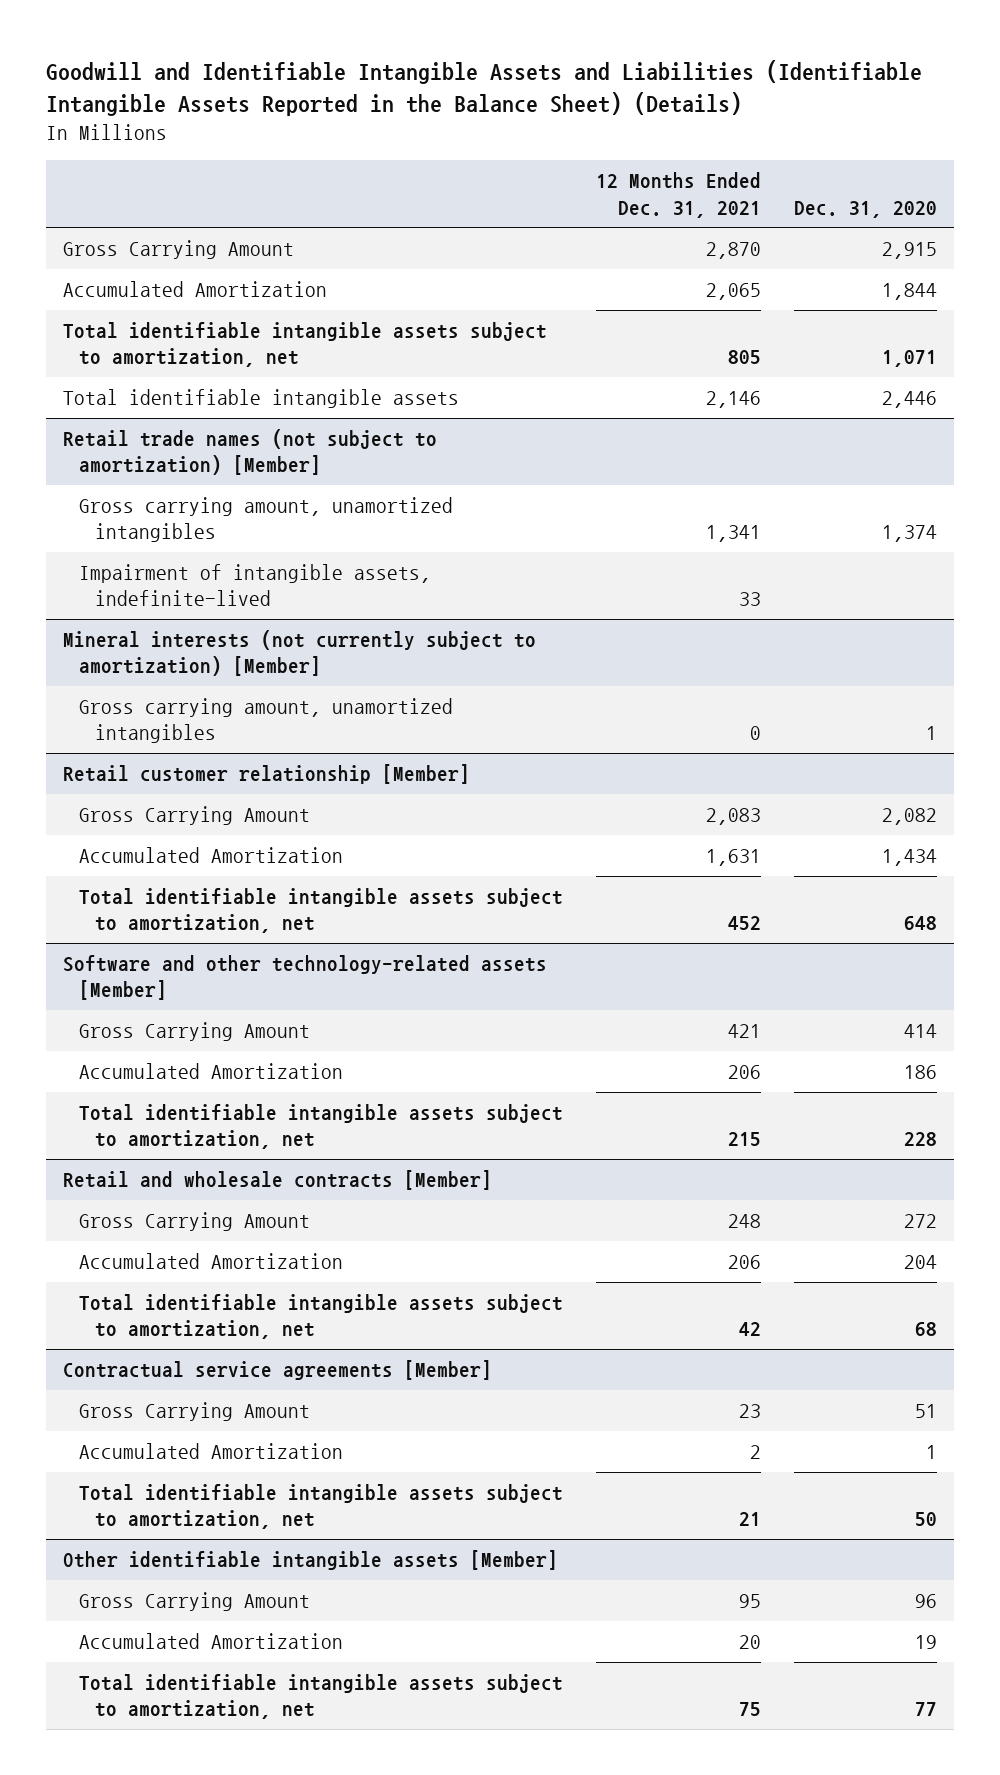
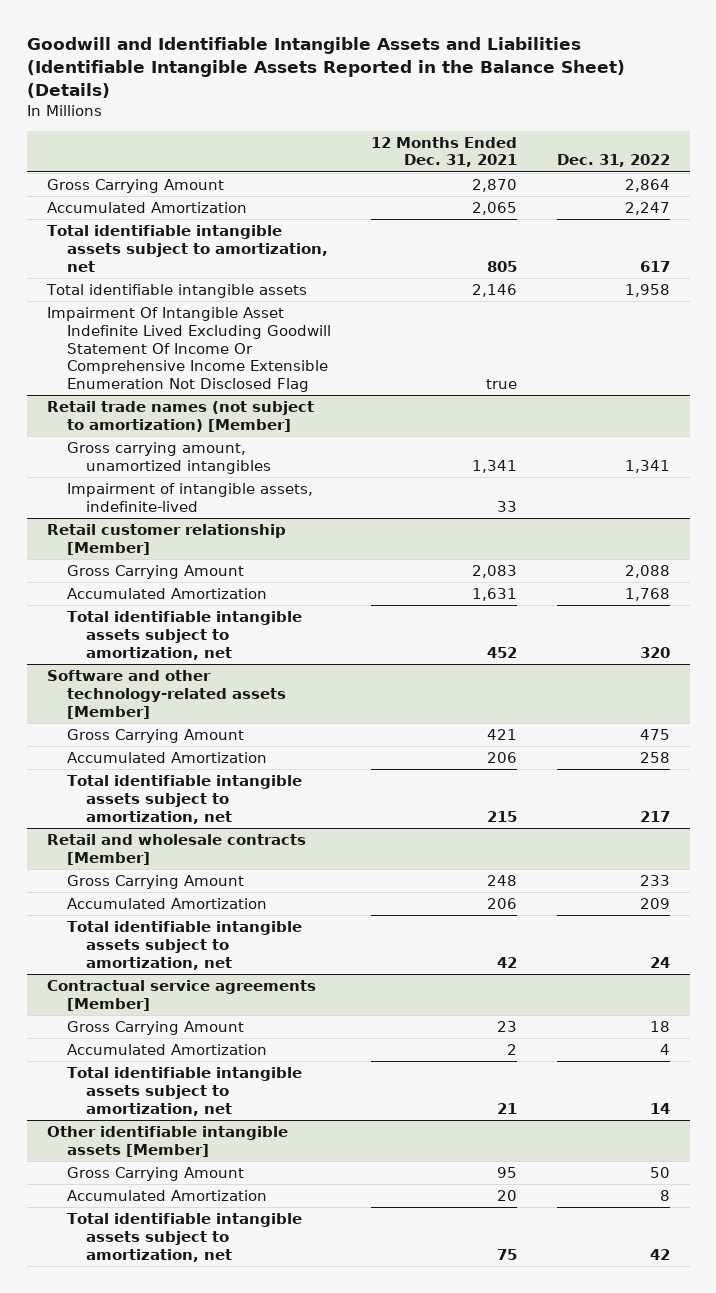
- | 12 Months Ended Dec. 31, 2021 | Dec. 31, 2020
+ | 12 Months Ended Dec. 31, 2021 | Dec. 31, 2022
+ Impairment Of Intangible Asset Indefinite Lived Excluding Goodwill Statement Of Income Or Comprehensive Income Extensible Enumeration Not Disclosed Flag | true |
- Mineral interests (not currently subject to amortization) [Member]
- Gross carrying amount, unamortized intangibles | 0 | 1

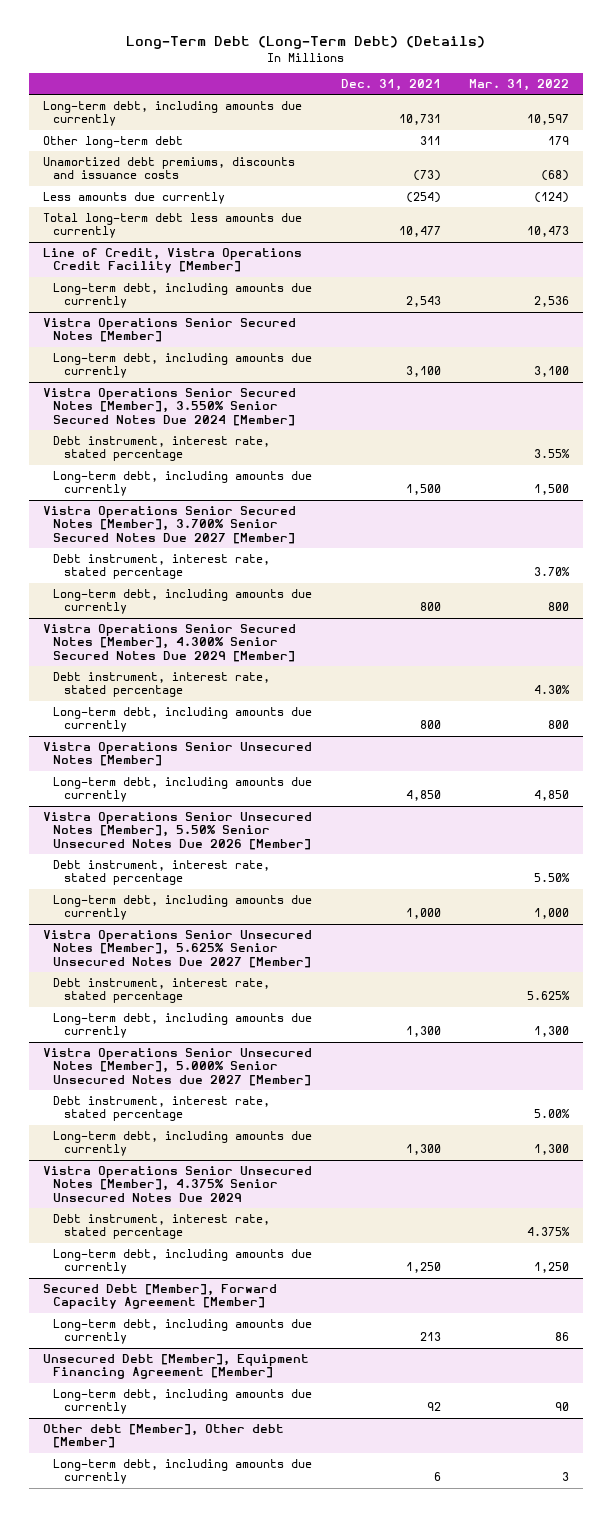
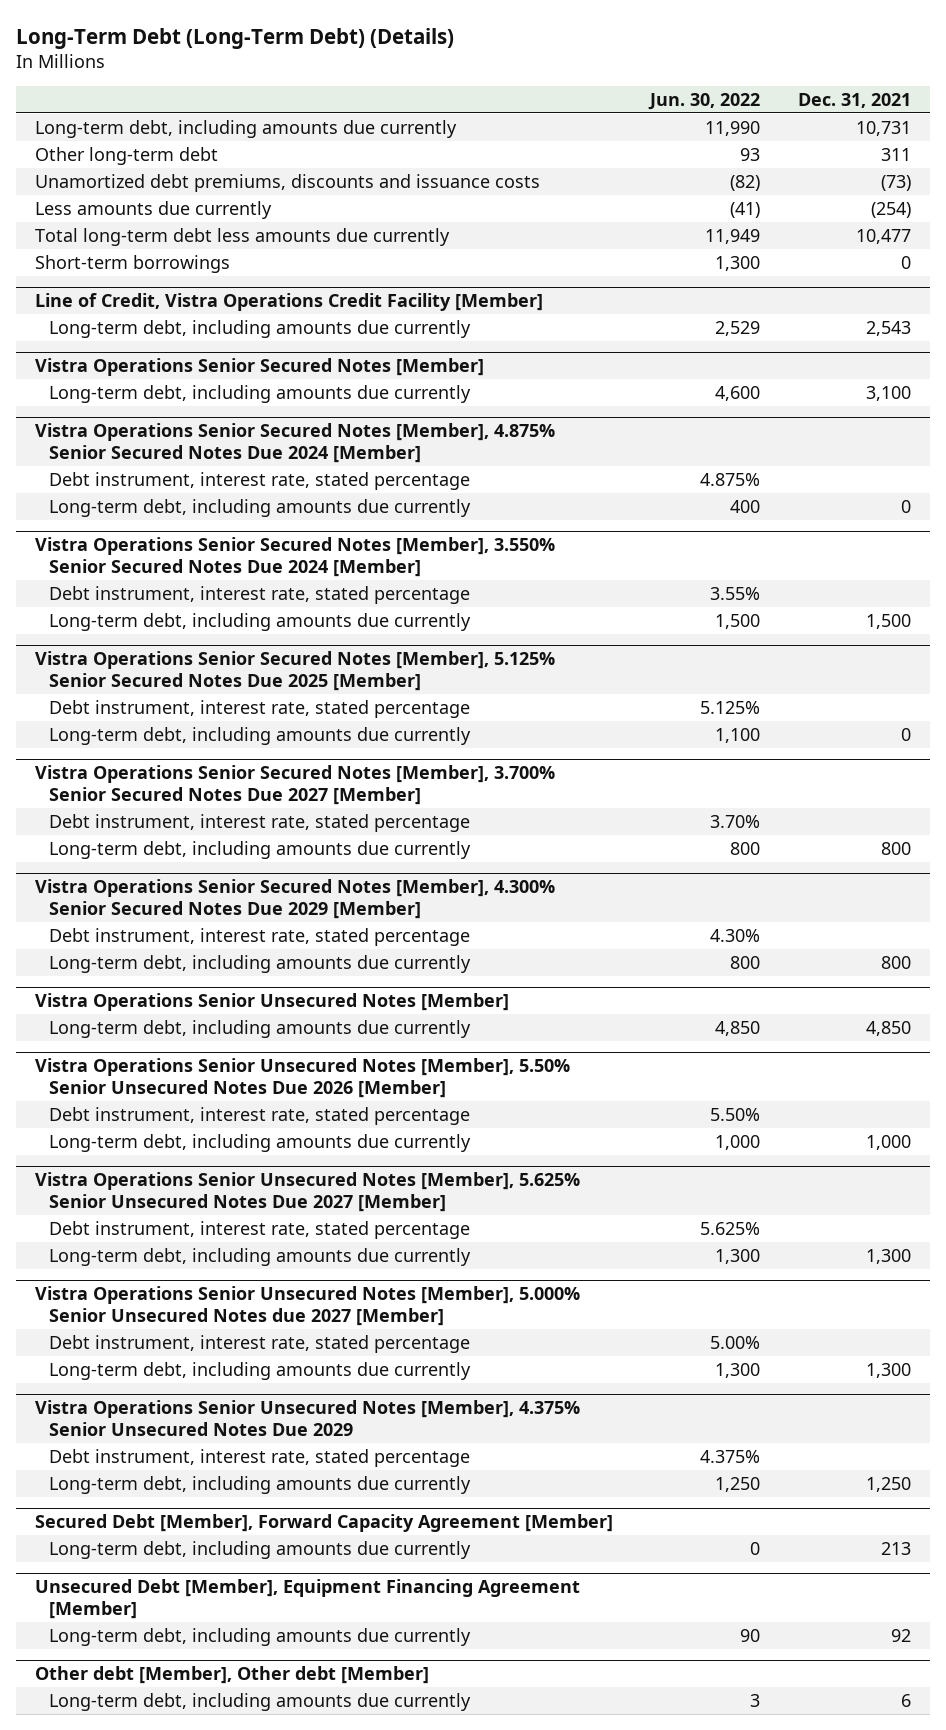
- | Dec. 31, 2021 | Mar. 31, 2022
+ | Jun. 30, 2022 | Dec. 31, 2021
+ Short-term borrowings | 1,300 | 0
+ Vistra Operations Senior Secured Notes [Member], 4.875% Senior Secured Notes Due 2024 [Member]
+ Debt instrument, interest rate, stated percentage | 4.875% |
+ Long-term debt, including amounts due currently | 400 | 0
+ Vistra Operations Senior Secured Notes [Member], 5.125% Senior Secured Notes Due 2025 [Member]
+ Debt instrument, interest rate, stated percentage | 5.125% |
+ Long-term debt, including amounts due currently | 1,100 | 0

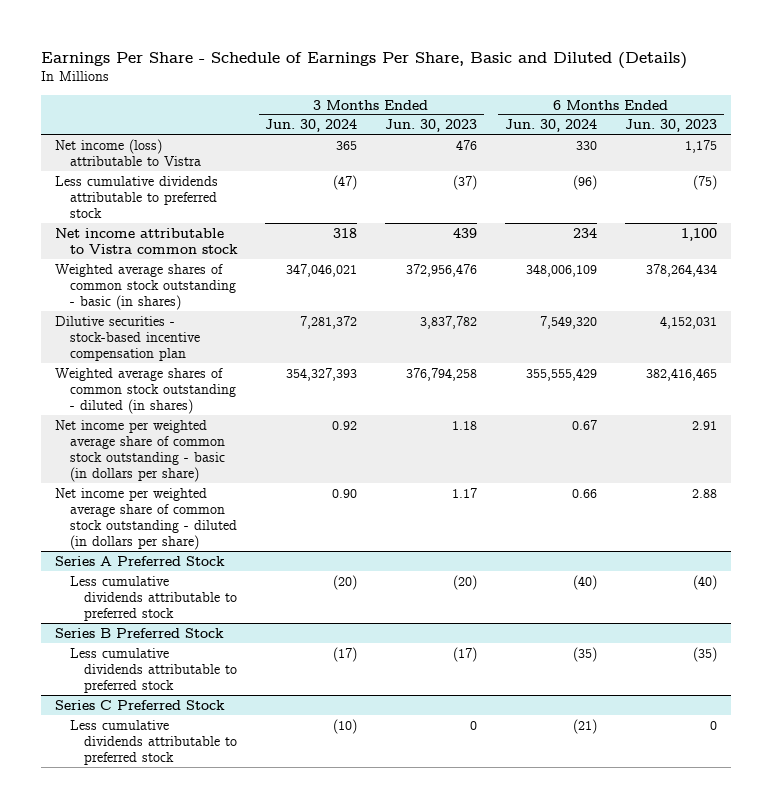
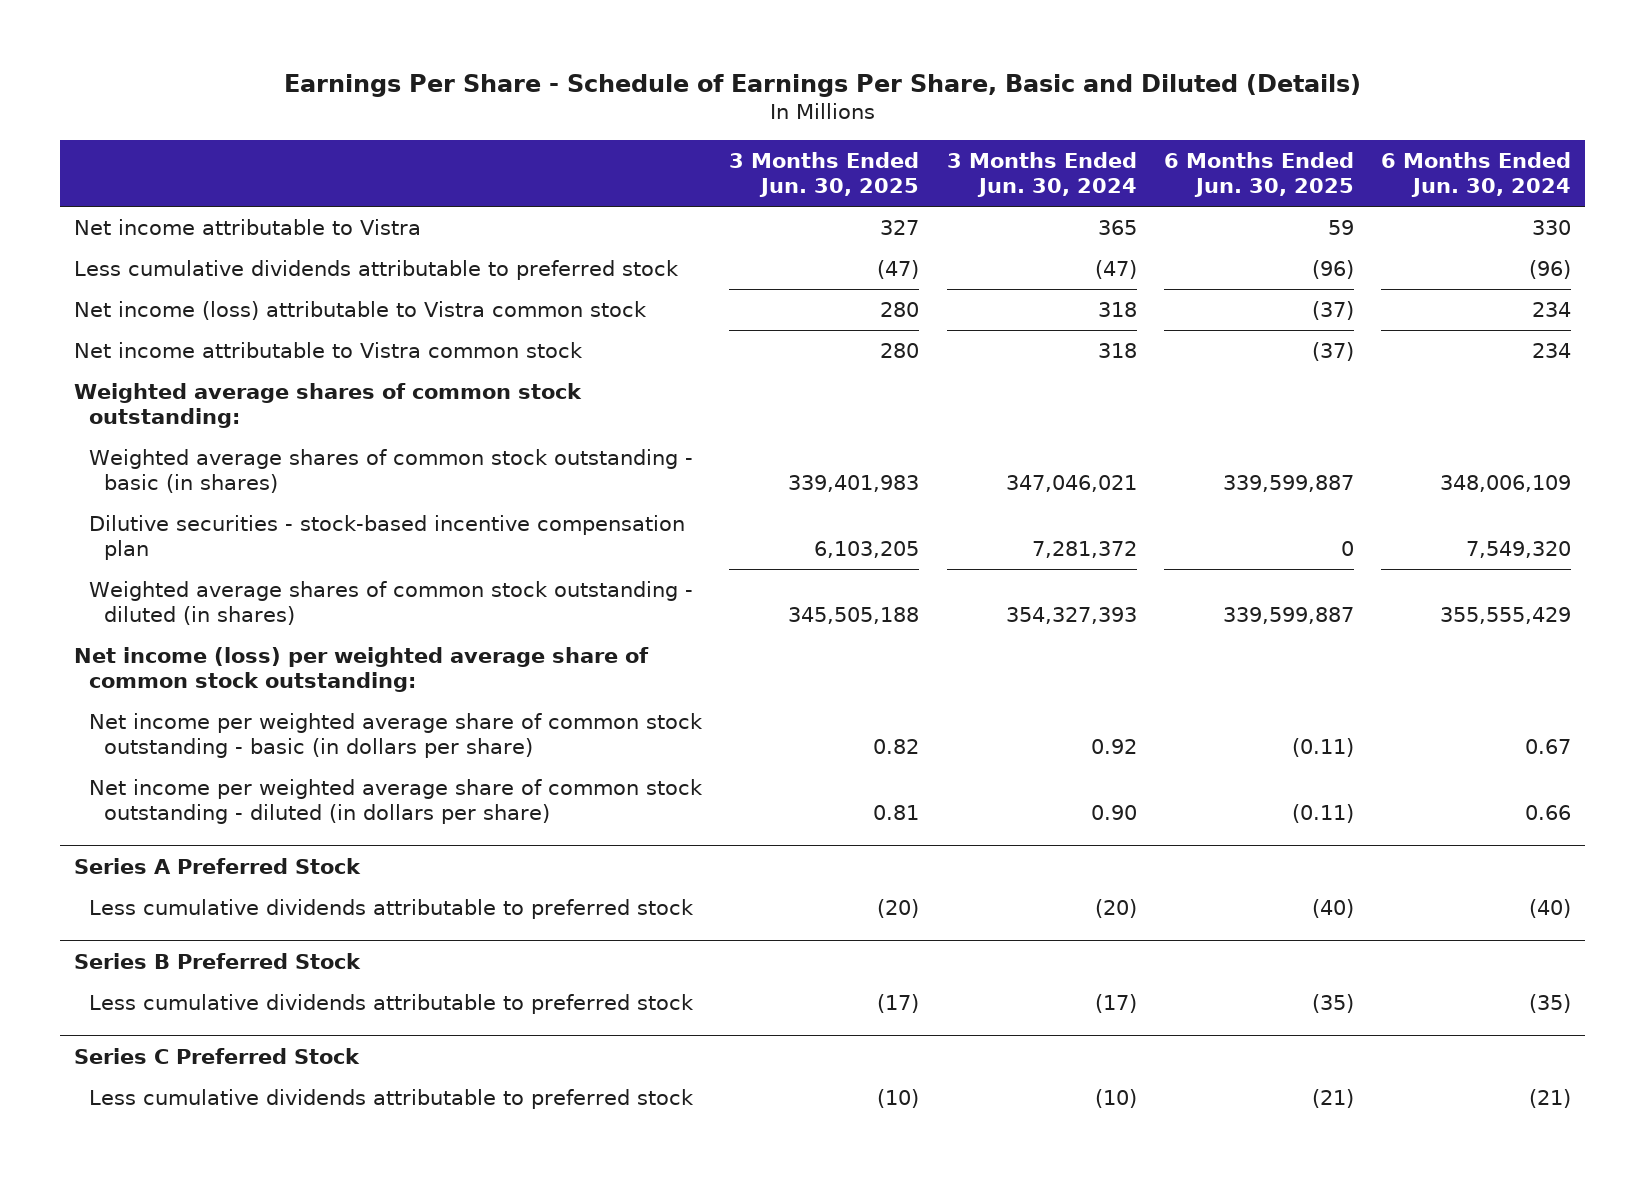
- | 3 Months Ended Jun. 30, 2024 | 3 Months Ended Jun. 30, 2023 | 6 Months Ended Jun. 30, 2024 | 6 Months Ended Jun. 30, 2023
+ | 3 Months Ended Jun. 30, 2025 | 3 Months Ended Jun. 30, 2024 | 6 Months Ended Jun. 30, 2025 | 6 Months Ended Jun. 30, 2024
- Net income (loss) attributable to Vistra | 365 | 476 | 330 | 1,175
+ Net income attributable to Vistra | 327 | 365 | 59 | 330
+ Net income (loss) attributable to Vistra common stock | 280 | 318 | (37) | 234
+ Weighted average shares of common stock outstanding:
+ Net income (loss) per weighted average share of common stock outstanding:

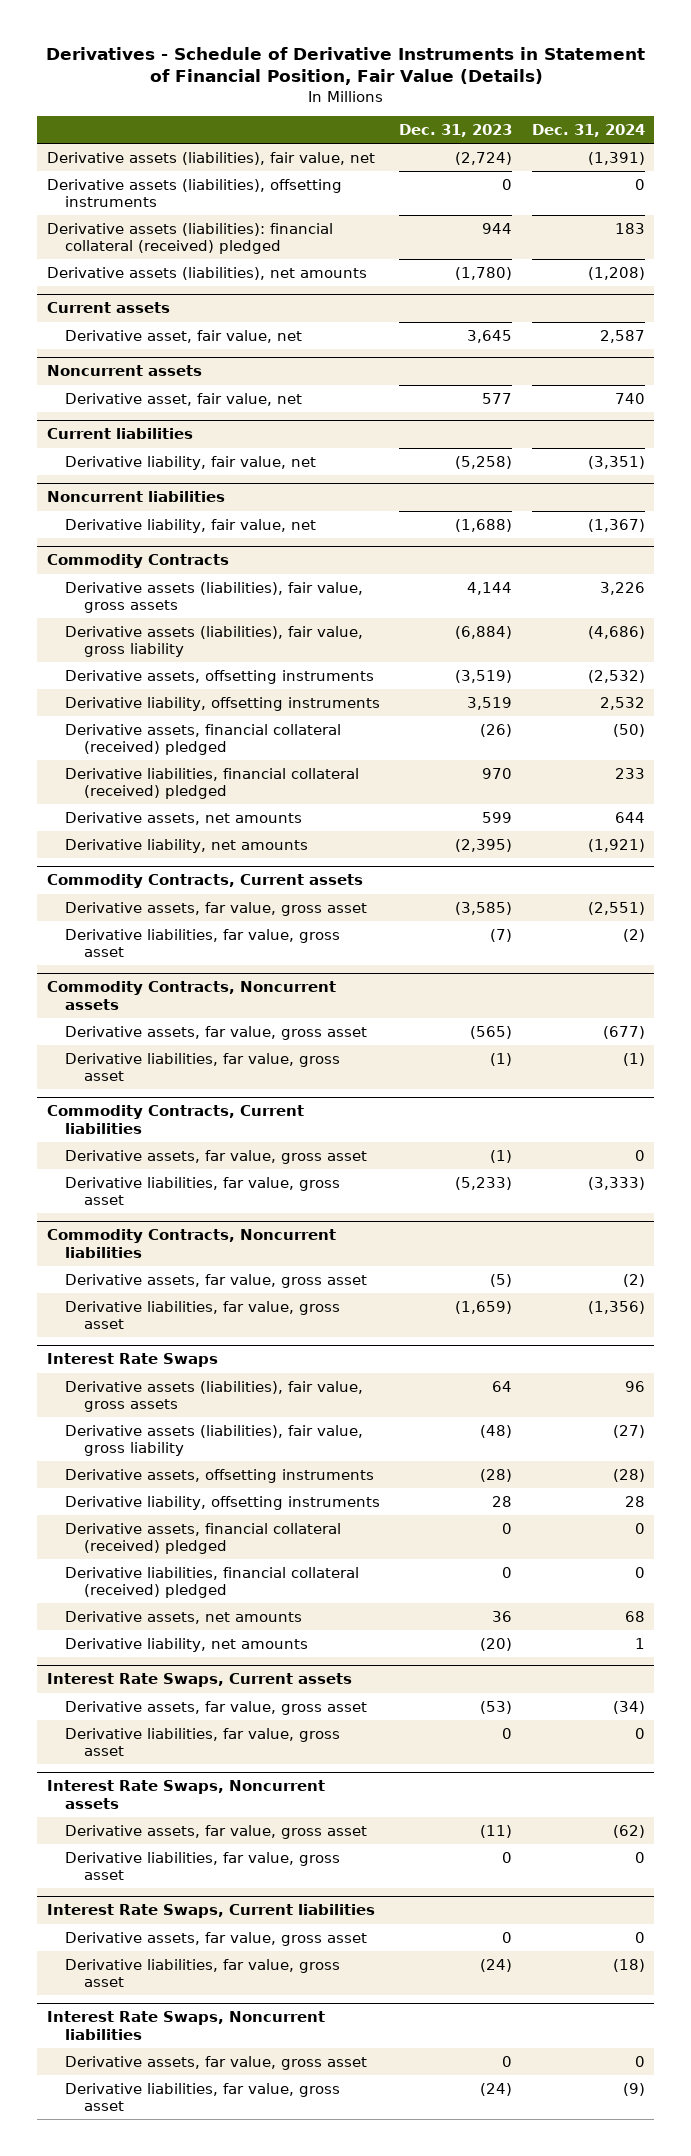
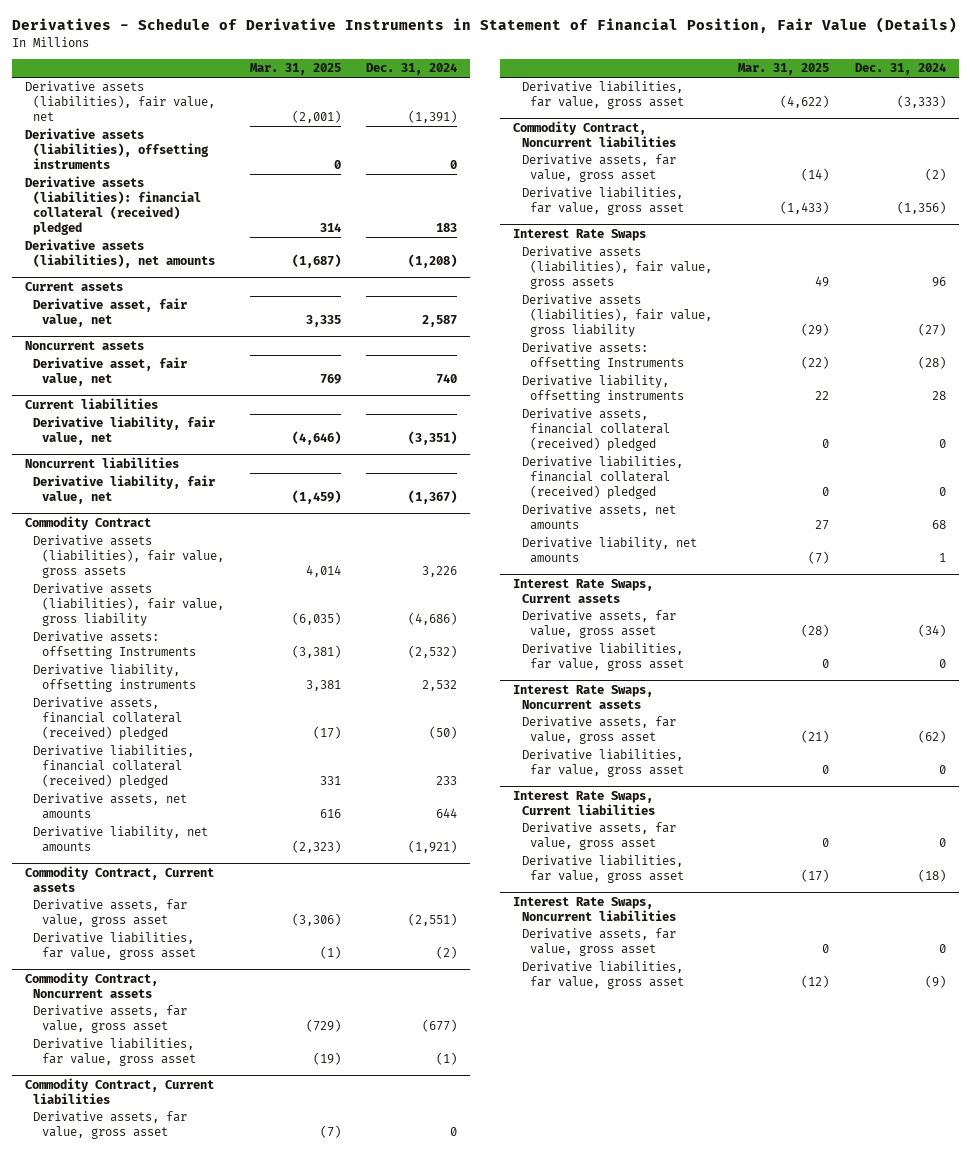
- | Dec. 31, 2023 | Dec. 31, 2024
+ | Mar. 31, 2025 | Dec. 31, 2024
- Commodity Contracts
+ Commodity Contract
- Derivative assets, offsetting instruments | (3,519) | (2,532)
+ Derivative assets: offsetting Instruments | (3,381) | (2,532)
- Commodity Contracts, Current assets
+ Commodity Contract, Current assets
- Commodity Contracts, Noncurrent assets
+ Commodity Contract, Noncurrent assets
- Commodity Contracts, Current liabilities
+ Commodity Contract, Current liabilities
- Commodity Contracts, Noncurrent liabilities
+ Commodity Contract, Noncurrent liabilities
@ Interest Rate Swaps
- Derivative assets, offsetting instruments | (28) | (28)
+ Derivative assets: offsetting Instruments | (22) | (28)

